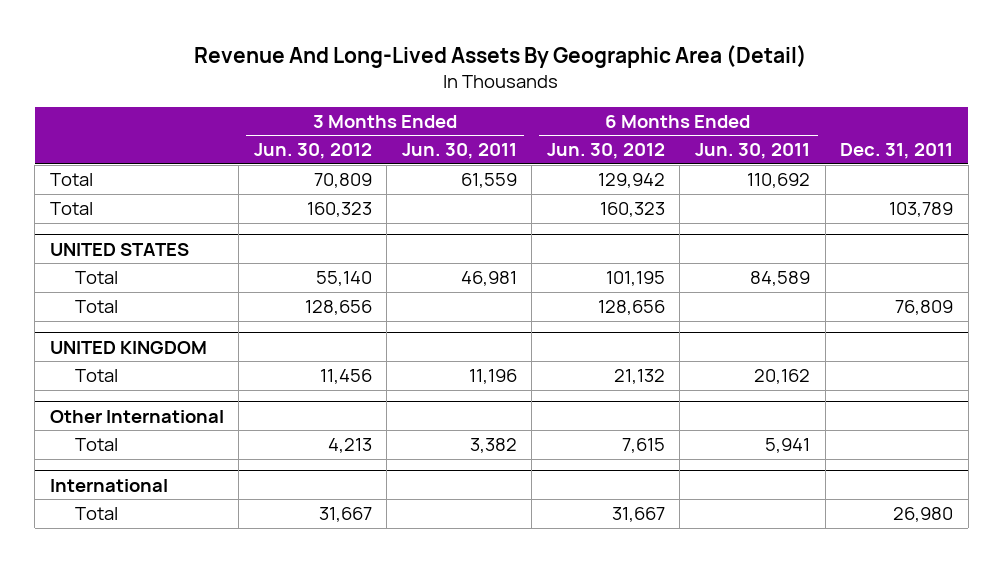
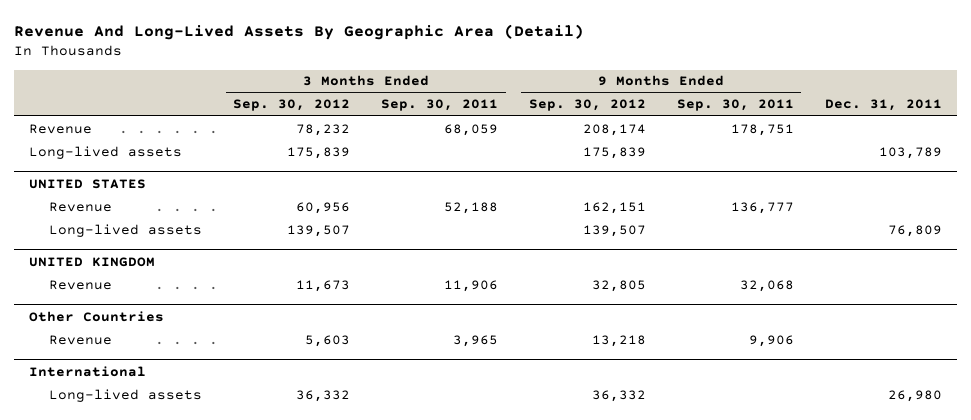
- | 3 Months Ended Jun. 30, 2012 | 3 Months Ended Jun. 30, 2011 | 6 Months Ended Jun. 30, 2012 | 6 Months Ended Jun. 30, 2011 | Dec. 31, 2011
+ | 3 Months Ended Sep. 30, 2012 | 3 Months Ended Sep. 30, 2011 | 9 Months Ended Sep. 30, 2012 | 9 Months Ended Sep. 30, 2011 | Dec. 31, 2011
- Total | 70,809 | 61,559 | 129,942 | 110,692 |
- Total | 160,323 | | 160,323 | | 103,789
+ Revenue | 78,232 | 68,059 | 208,174 | 178,751 |
+ Long-lived assets | 175,839 | | 175,839 | | 103,789
@ UNITED STATES
- Total | 55,140 | 46,981 | 101,195 | 84,589 |
- Total | 128,656 | | 128,656 | | 76,809
+ Revenue | 60,956 | 52,188 | 162,151 | 136,777 |
+ Long-lived assets | 139,507 | | 139,507 | | 76,809
@ UNITED KINGDOM
- Total | 11,456 | 11,196 | 21,132 | 20,162 |
- Other International
- Total | 4,213 | 3,382 | 7,615 | 5,941 |
@ UNITED KINGDOM
+ Revenue | 11,673 | 11,906 | 32,805 | 32,068 |
+ Other Countries
+ Revenue | 5,603 | 3,965 | 13,218 | 9,906 |
@ International
- Total | 31,667 | | 31,667 | | 26,980
+ Long-lived assets | 36,332 | | 36,332 | | 26,980

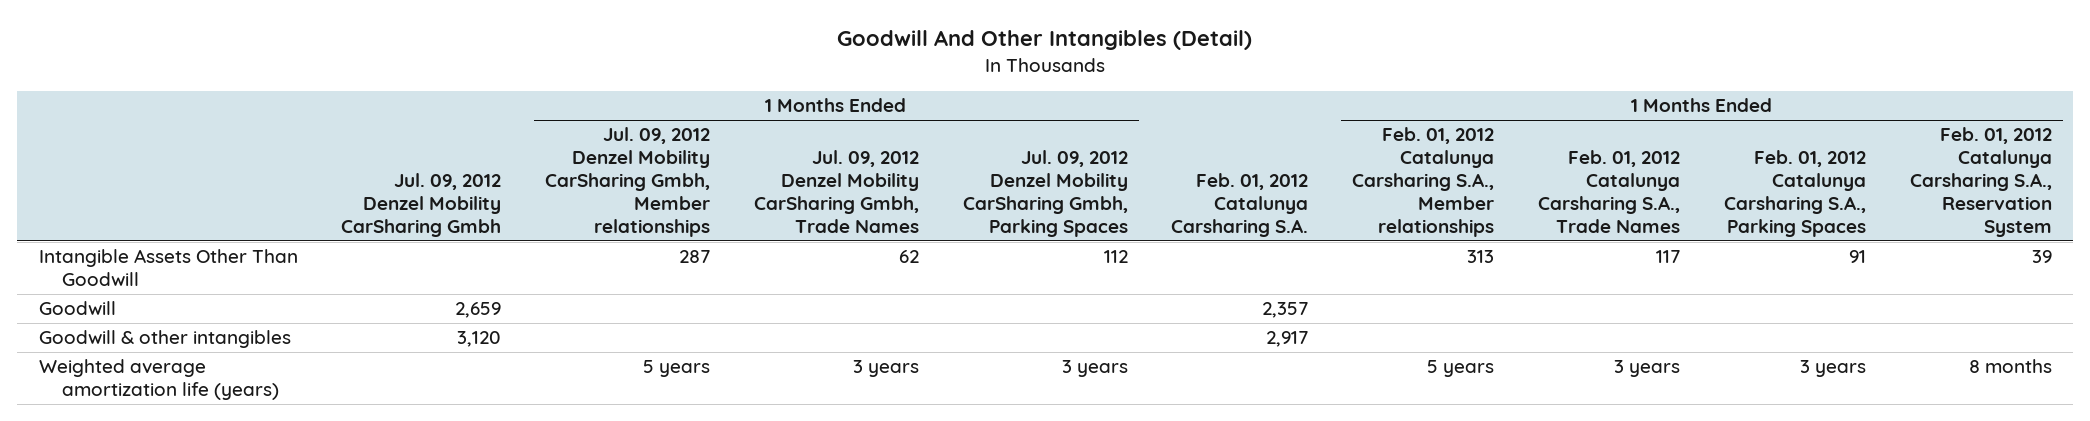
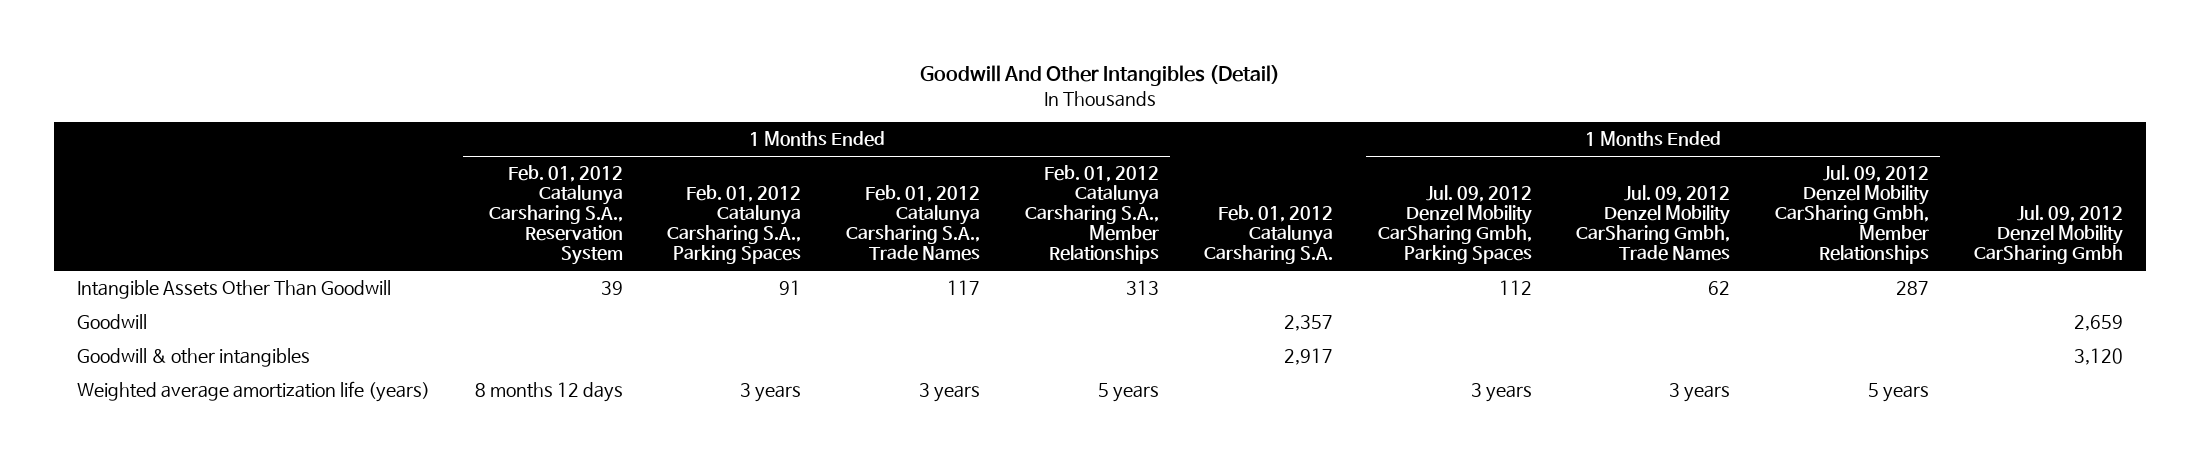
- | Jul. 09, 2012 Denzel Mobility CarSharing Gmbh | 1 Months Ended Jul. 09, 2012 Denzel Mobility CarSharing Gmbh, Member relationships | 1 Months Ended Jul. 09, 2012 Denzel Mobility CarSharing Gmbh, Trade Names | 1 Months Ended Jul. 09, 2012 Denzel Mobility CarSharing Gmbh, Parking Spaces | Feb. 01, 2012 Catalunya Carsharing S.A. | 1 Months Ended Feb. 01, 2012 Catalunya Carsharing S.A., Member relationships | 1 Months Ended Feb. 01, 2012 Catalunya Carsharing S.A., Trade Names | 1 Months Ended Feb. 01, 2012 Catalunya Carsharing S.A., Parking Spaces | 1 Months Ended Feb. 01, 2012 Catalunya Carsharing S.A., Reservation System
+ | 1 Months Ended Feb. 01, 2012 Catalunya Carsharing S.A., Reservation System | 1 Months Ended Feb. 01, 2012 Catalunya Carsharing S.A., Parking Spaces | 1 Months Ended Feb. 01, 2012 Catalunya Carsharing S.A., Trade Names | 1 Months Ended Feb. 01, 2012 Catalunya Carsharing S.A., Member Relationships | Feb. 01, 2012 Catalunya Carsharing S.A. | 1 Months Ended Jul. 09, 2012 Denzel Mobility CarSharing Gmbh, Parking Spaces | 1 Months Ended Jul. 09, 2012 Denzel Mobility CarSharing Gmbh, Trade Names | 1 Months Ended Jul. 09, 2012 Denzel Mobility CarSharing Gmbh, Member Relationships | Jul. 09, 2012 Denzel Mobility CarSharing Gmbh
- Weighted average amortization life (years) | | 5 years | 3 years | 3 years | | 5 years | 3 years | 3 years | 8 months
+ Weighted average amortization life (years) | 8 months 12 days | 3 years | 3 years | 5 years | | 3 years | 3 years | 5 years |

